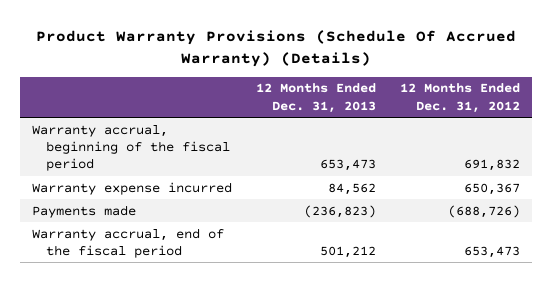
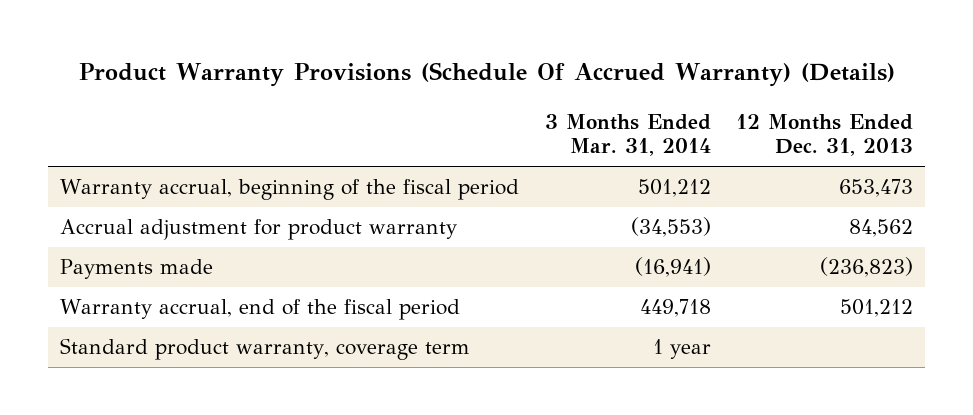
- | 12 Months Ended Dec. 31, 2013 | 12 Months Ended Dec. 31, 2012
+ | 3 Months Ended Mar. 31, 2014 | 12 Months Ended Dec. 31, 2013
- Warranty expense incurred | 84,562 | 650,367
+ Accrual adjustment for product warranty | (34,553) | 84,562
+ Standard product warranty, coverage term | 1 year |

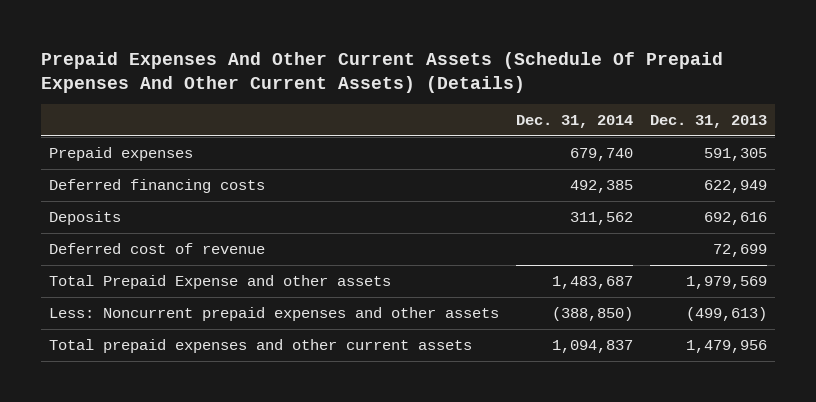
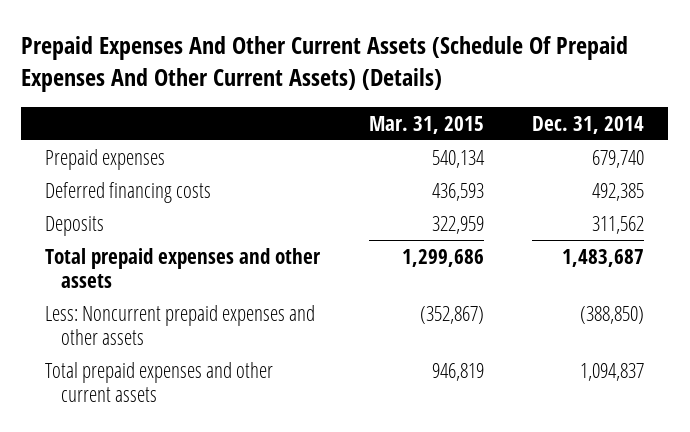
- | Dec. 31, 2014 | Dec. 31, 2013
+ | Mar. 31, 2015 | Dec. 31, 2014
- Deferred cost of revenue | | 72,699
- Total Prepaid Expense and other assets | 1,483,687 | 1,979,569
+ Total prepaid expenses and other assets | 1,299,686 | 1,483,687

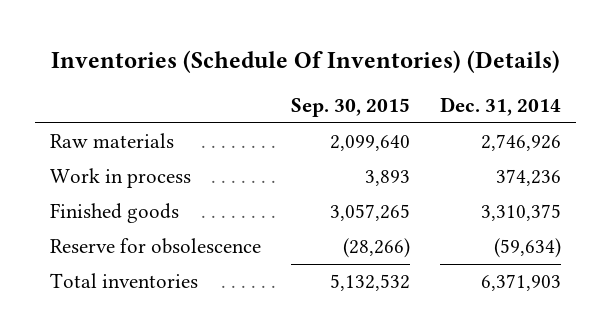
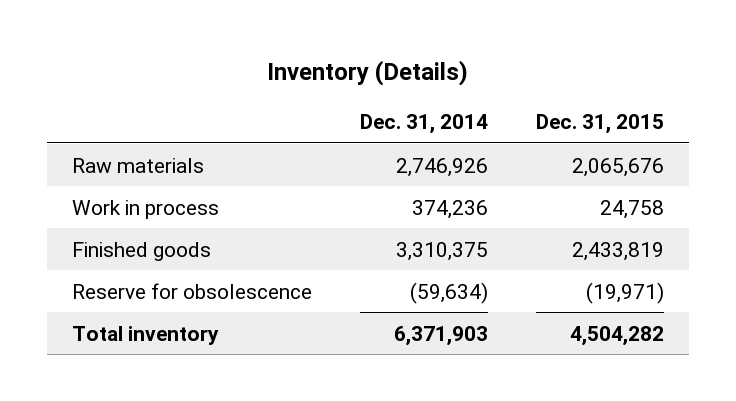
- Inventories (Schedule Of Inventories) (Details)
+ Inventory (Details)
- | Sep. 30, 2015 | Dec. 31, 2014
+ | Dec. 31, 2014 | Dec. 31, 2015
- Total inventories | 5,132,532 | 6,371,903
+ Total inventory | 6,371,903 | 4,504,282

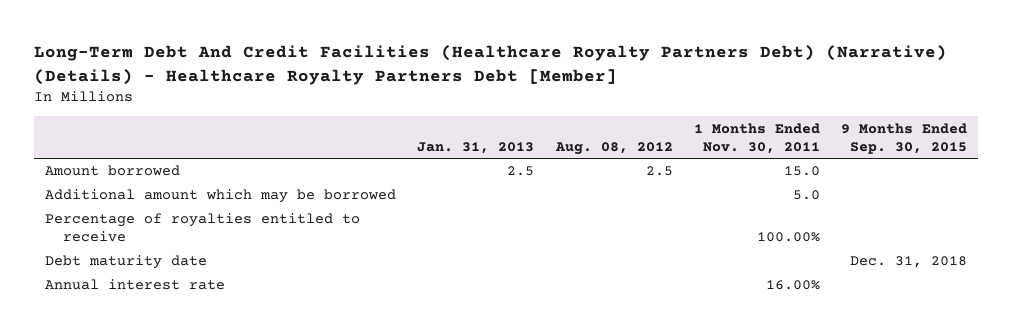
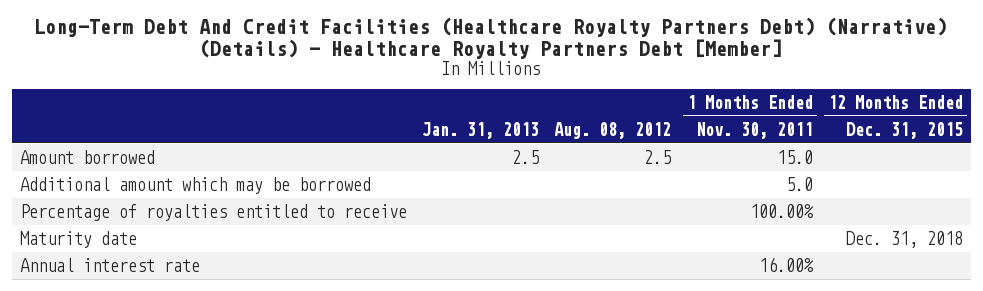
- | Jan. 31, 2013 | Aug. 08, 2012 | 1 Months Ended Nov. 30, 2011 | 9 Months Ended Sep. 30, 2015
+ | Jan. 31, 2013 | Aug. 08, 2012 | 1 Months Ended Nov. 30, 2011 | 12 Months Ended Dec. 31, 2015
- Debt maturity date | | | | Dec. 31, 2018
+ Maturity date | | | | Dec. 31, 2018

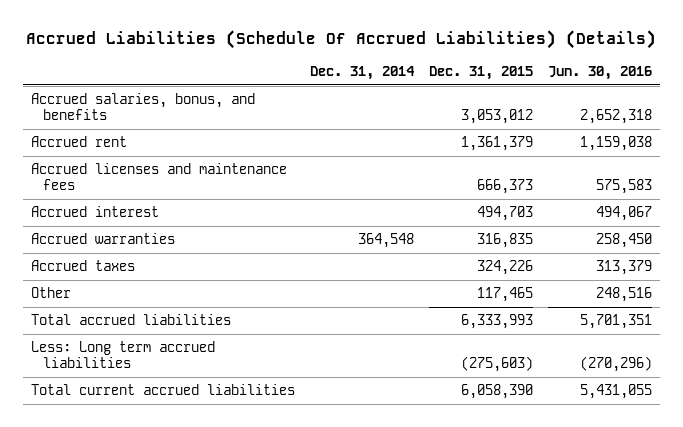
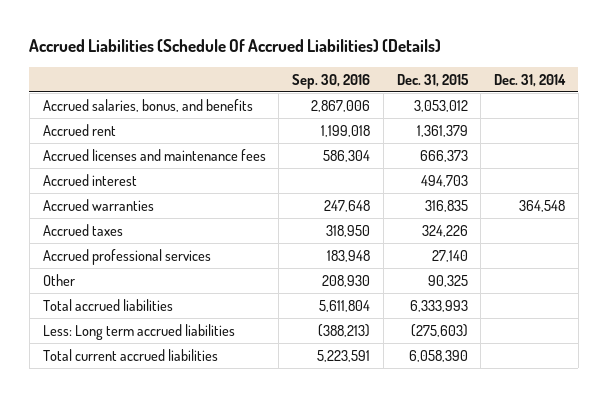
- | Dec. 31, 2014 | Dec. 31, 2015 | Jun. 30, 2016
+ | Sep. 30, 2016 | Dec. 31, 2015 | Dec. 31, 2014
- Other | | 117,465 | 248,516
+ Accrued professional services | 183,948 | 27,140 |
+ Other | 208,930 | 90,325 |

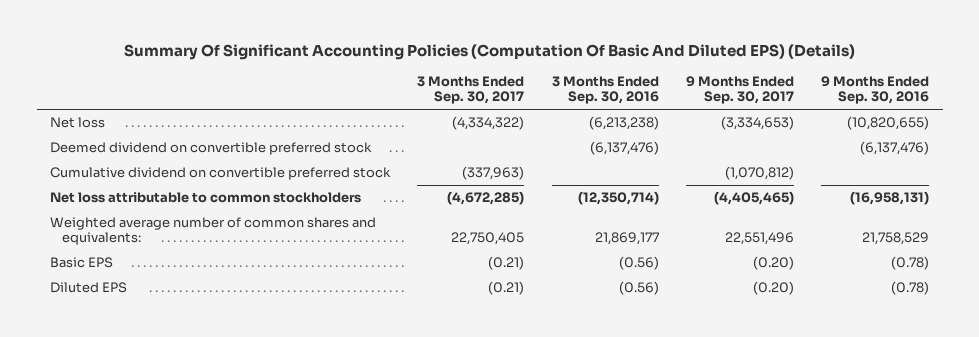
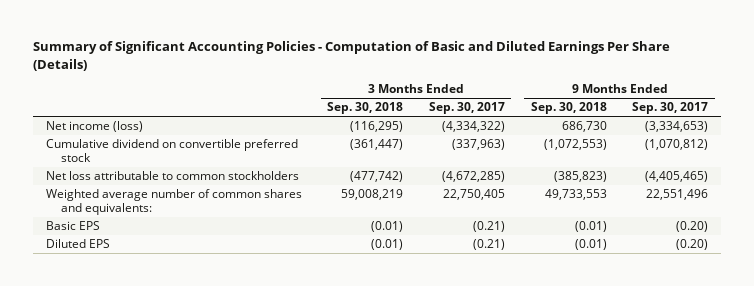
- Summary Of Significant Accounting Policies (Computation Of Basic And Diluted EPS) (Details)
+ Summary of Significant Accounting Policies - Computation of Basic and Diluted Earnings Per Share (Details)
- | 3 Months Ended Sep. 30, 2017 | 3 Months Ended Sep. 30, 2016 | 9 Months Ended Sep. 30, 2017 | 9 Months Ended Sep. 30, 2016
+ | 3 Months Ended Sep. 30, 2018 | 3 Months Ended Sep. 30, 2017 | 9 Months Ended Sep. 30, 2018 | 9 Months Ended Sep. 30, 2017
- Net loss | (4,334,322) | (6,213,238) | (3,334,653) | (10,820,655)
- Deemed dividend on convertible preferred stock | | (6,137,476) | | (6,137,476)
+ Net income (loss) | (116,295) | (4,334,322) | 686,730 | (3,334,653)

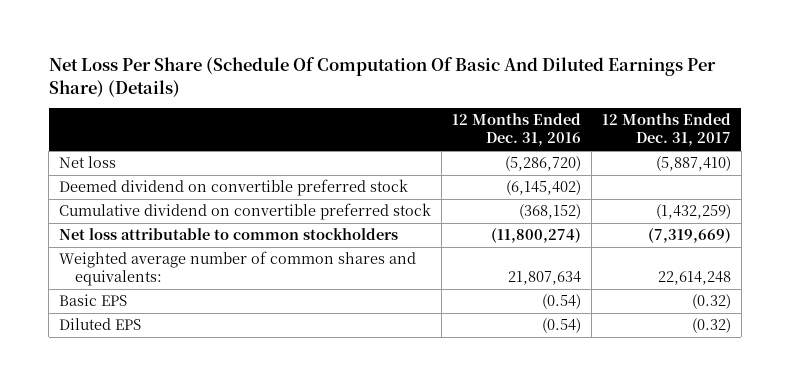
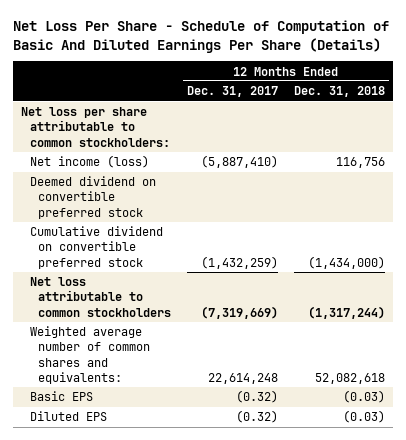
- Net Loss Per Share (Schedule Of Computation Of Basic And Diluted Earnings Per Share) (Details)
+ Net Loss Per Share - Schedule of Computation of Basic And Diluted Earnings Per Share (Details)
- | 12 Months Ended Dec. 31, 2016 | 12 Months Ended Dec. 31, 2017
+ | 12 Months Ended Dec. 31, 2017 | 12 Months Ended Dec. 31, 2018
- Net loss | (5,286,720) | (5,887,410)
+ Net loss per share attributable to common stockholders:
+ Net income (loss) | (5,887,410) | 116,756

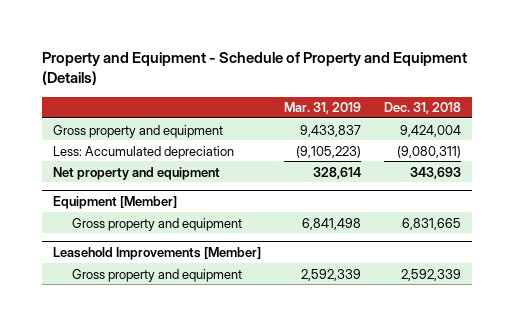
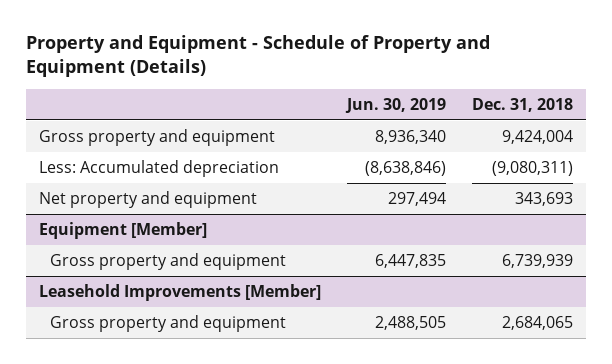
- | Mar. 31, 2019 | Dec. 31, 2018
+ | Jun. 30, 2019 | Dec. 31, 2018
@ Equipment [Member]
- Gross property and equipment | 6,841,498 | 6,831,665
+ Gross property and equipment | 6,447,835 | 6,739,939
@ Leasehold Improvements [Member]
- Gross property and equipment | 2,592,339 | 2,592,339
+ Gross property and equipment | 2,488,505 | 2,684,065

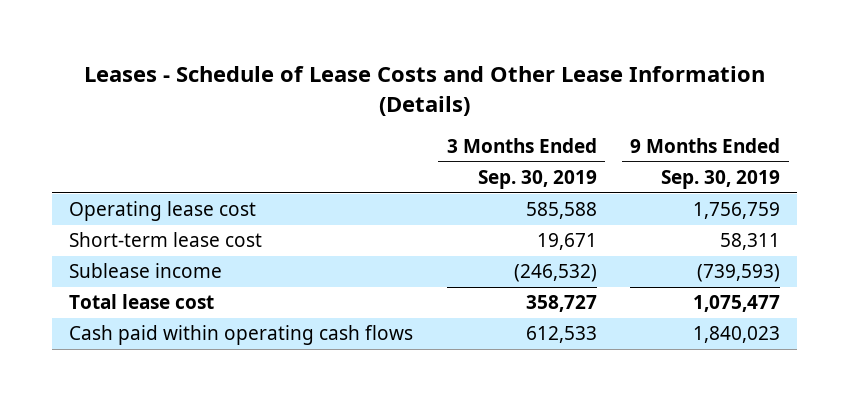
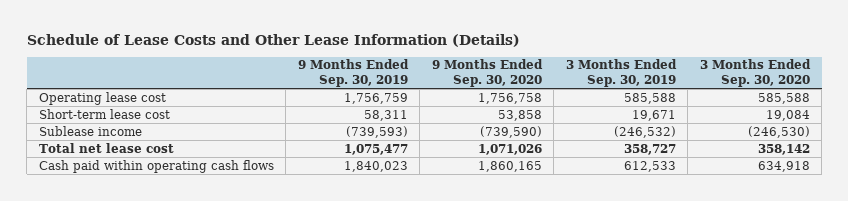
- Leases - Schedule of Lease Costs and Other Lease Information (Details)
+ Schedule of Lease Costs and Other Lease Information (Details)
- | 3 Months Ended Sep. 30, 2019 | 9 Months Ended Sep. 30, 2019
+ | 9 Months Ended Sep. 30, 2019 | 9 Months Ended Sep. 30, 2020 | 3 Months Ended Sep. 30, 2019 | 3 Months Ended Sep. 30, 2020
- Total lease cost | 358,727 | 1,075,477
+ Total net lease cost | 1,075,477 | 1,071,026 | 358,727 | 358,142

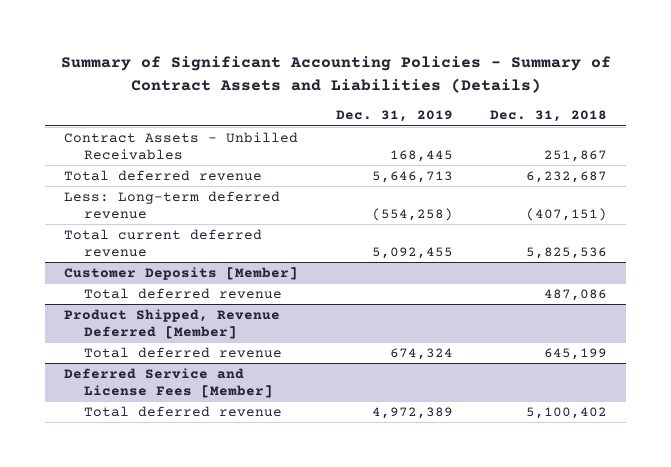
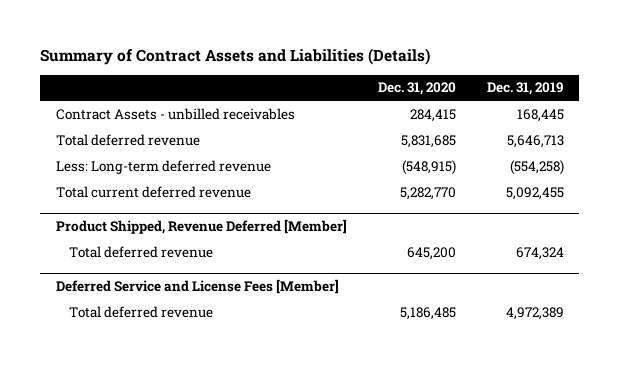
- Summary of Significant Accounting Policies - Summary of Contract Assets and Liabilities (Details)
+ Summary of Contract Assets and Liabilities (Details)
- | Dec. 31, 2019 | Dec. 31, 2018
+ | Dec. 31, 2020 | Dec. 31, 2019
- Contract Assets - Unbilled Receivables | 168,445 | 251,867
+ Contract Assets - unbilled receivables | 284,415 | 168,445
- Customer Deposits [Member]
- Total deferred revenue | | 487,086

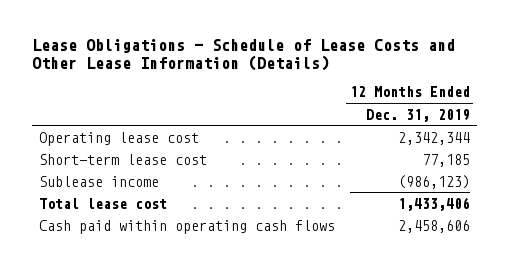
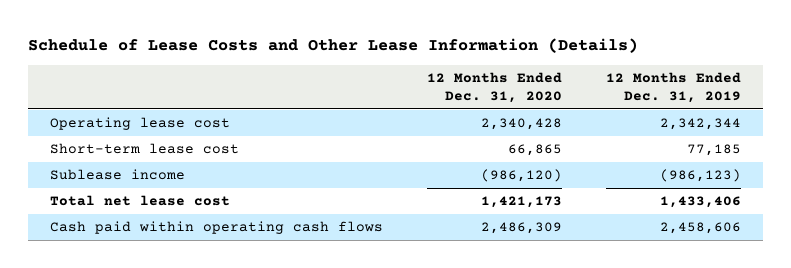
- Lease Obligations - Schedule of Lease Costs and Other Lease Information (Details)
+ Schedule of Lease Costs and Other Lease Information (Details)
- | 12 Months Ended Dec. 31, 2019
+ | 12 Months Ended Dec. 31, 2020 | 12 Months Ended Dec. 31, 2019
- Total lease cost | 1,433,406
+ Total net lease cost | 1,421,173 | 1,433,406

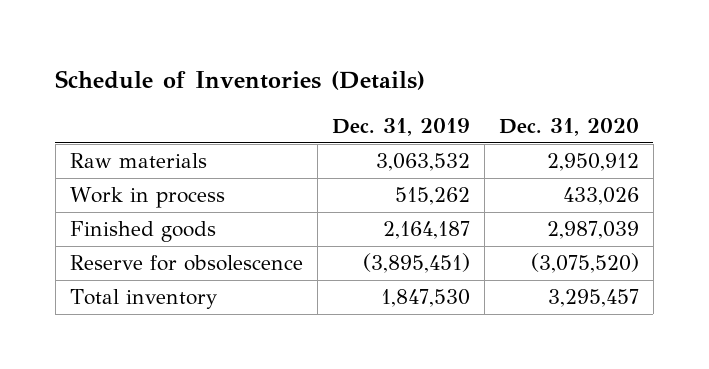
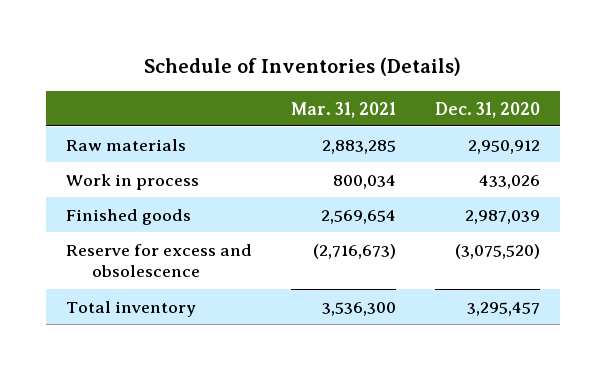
- | Dec. 31, 2019 | Dec. 31, 2020
+ | Mar. 31, 2021 | Dec. 31, 2020
- Reserve for obsolescence | (3,895,451) | (3,075,520)
+ Reserve for excess and obsolescence | (2,716,673) | (3,075,520)

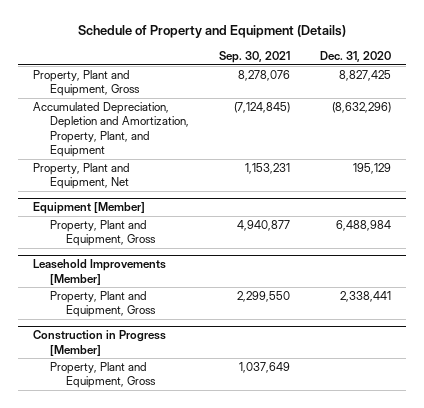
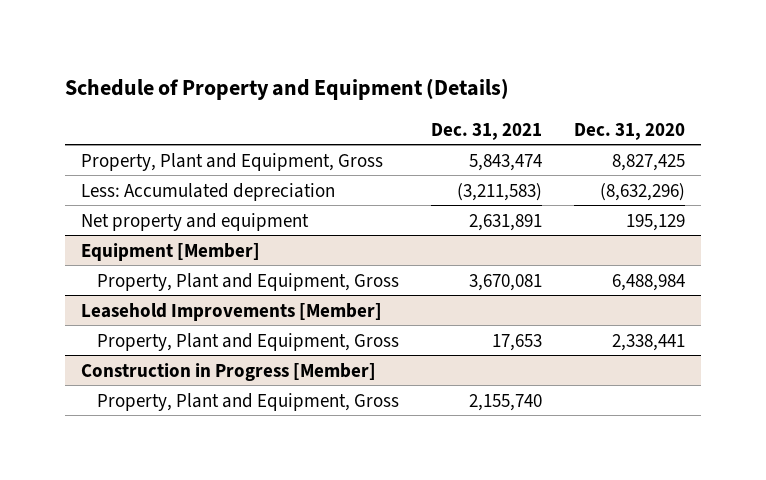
- | Sep. 30, 2021 | Dec. 31, 2020
+ | Dec. 31, 2021 | Dec. 31, 2020
- Accumulated Depreciation, Depletion and Amortization, Property, Plant, and Equipment | (7,124,845) | (8,632,296)
- Property, Plant and Equipment, Net | 1,153,231 | 195,129
+ Less: Accumulated depreciation | (3,211,583) | (8,632,296)
+ Net property and equipment | 2,631,891 | 195,129

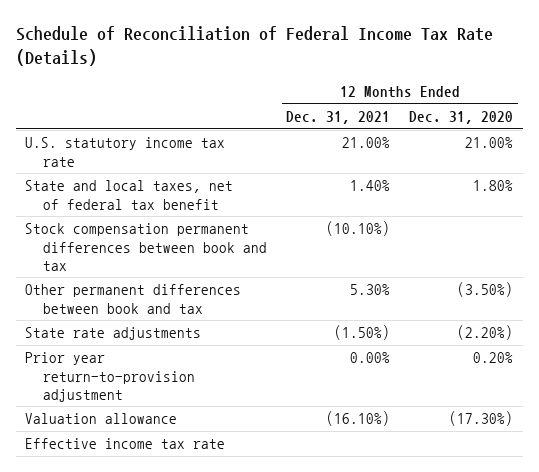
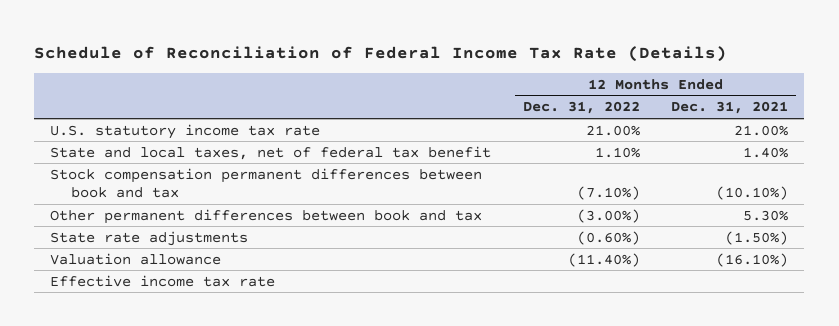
- | 12 Months Ended Dec. 31, 2021 | 12 Months Ended Dec. 31, 2020
+ | 12 Months Ended Dec. 31, 2022 | 12 Months Ended Dec. 31, 2021
- Prior year return-to-provision adjustment | 0.00% | 0.20%

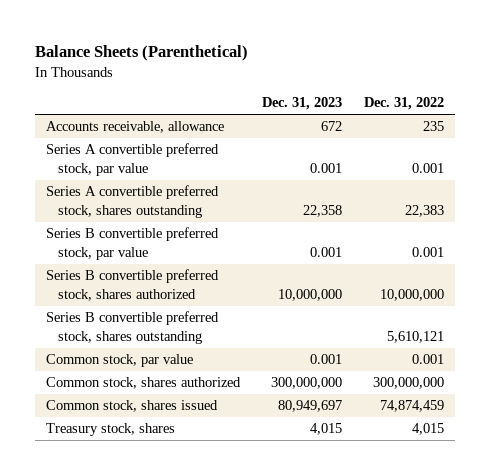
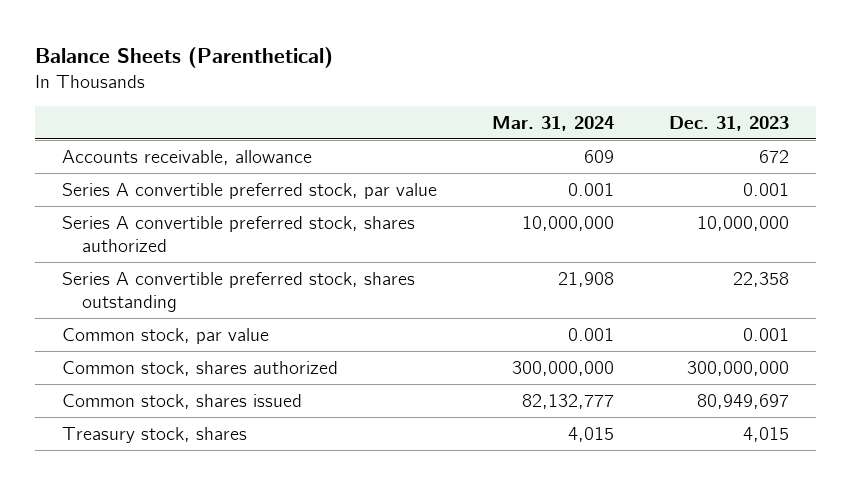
- | Dec. 31, 2023 | Dec. 31, 2022
+ | Mar. 31, 2024 | Dec. 31, 2023
+ Series A convertible preferred stock, shares authorized | 10,000,000 | 10,000,000
- Series B convertible preferred stock, par value | 0.001 | 0.001
- Series B convertible preferred stock, shares authorized | 10,000,000 | 10,000,000
- Series B convertible preferred stock, shares outstanding | | 5,610,121

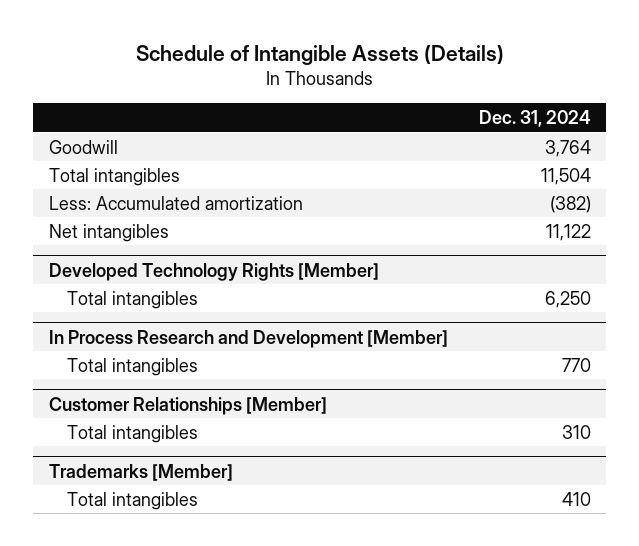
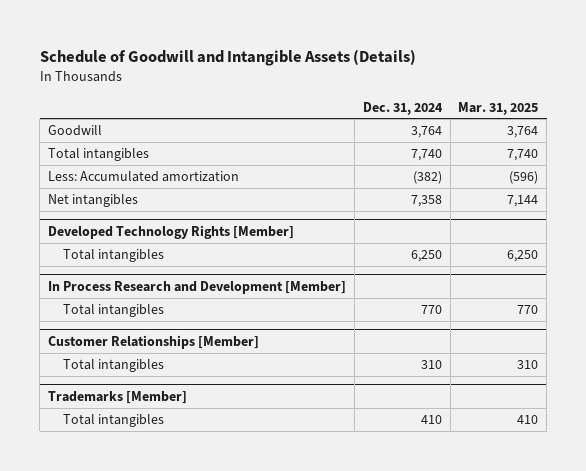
- Schedule of Intangible Assets (Details)
+ Schedule of Goodwill and Intangible Assets (Details)
- | Dec. 31, 2024
+ | Dec. 31, 2024 | Mar. 31, 2025
- Total intangibles | 11,504
+ Total intangibles | 7,740 | 7,740
- Net intangibles | 11,122
+ Net intangibles | 7,358 | 7,144

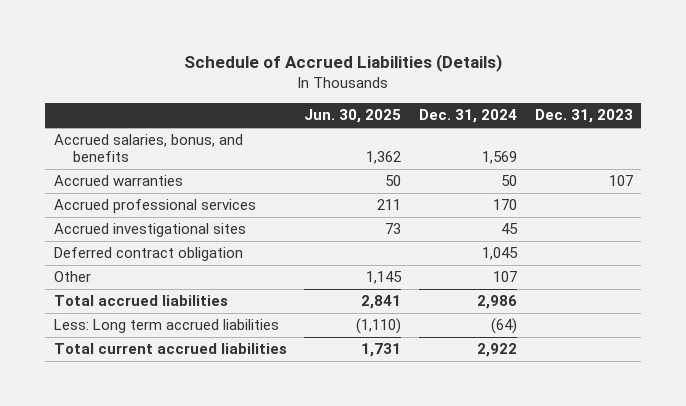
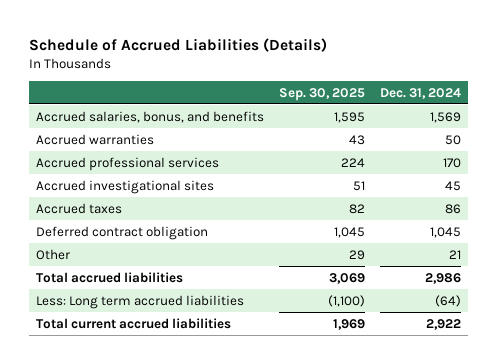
- | Jun. 30, 2025 | Dec. 31, 2024 | Dec. 31, 2023
+ | Sep. 30, 2025 | Dec. 31, 2024
+ Accrued taxes | 82 | 86
- Other | 1,145 | 107 |
+ Other | 29 | 21

